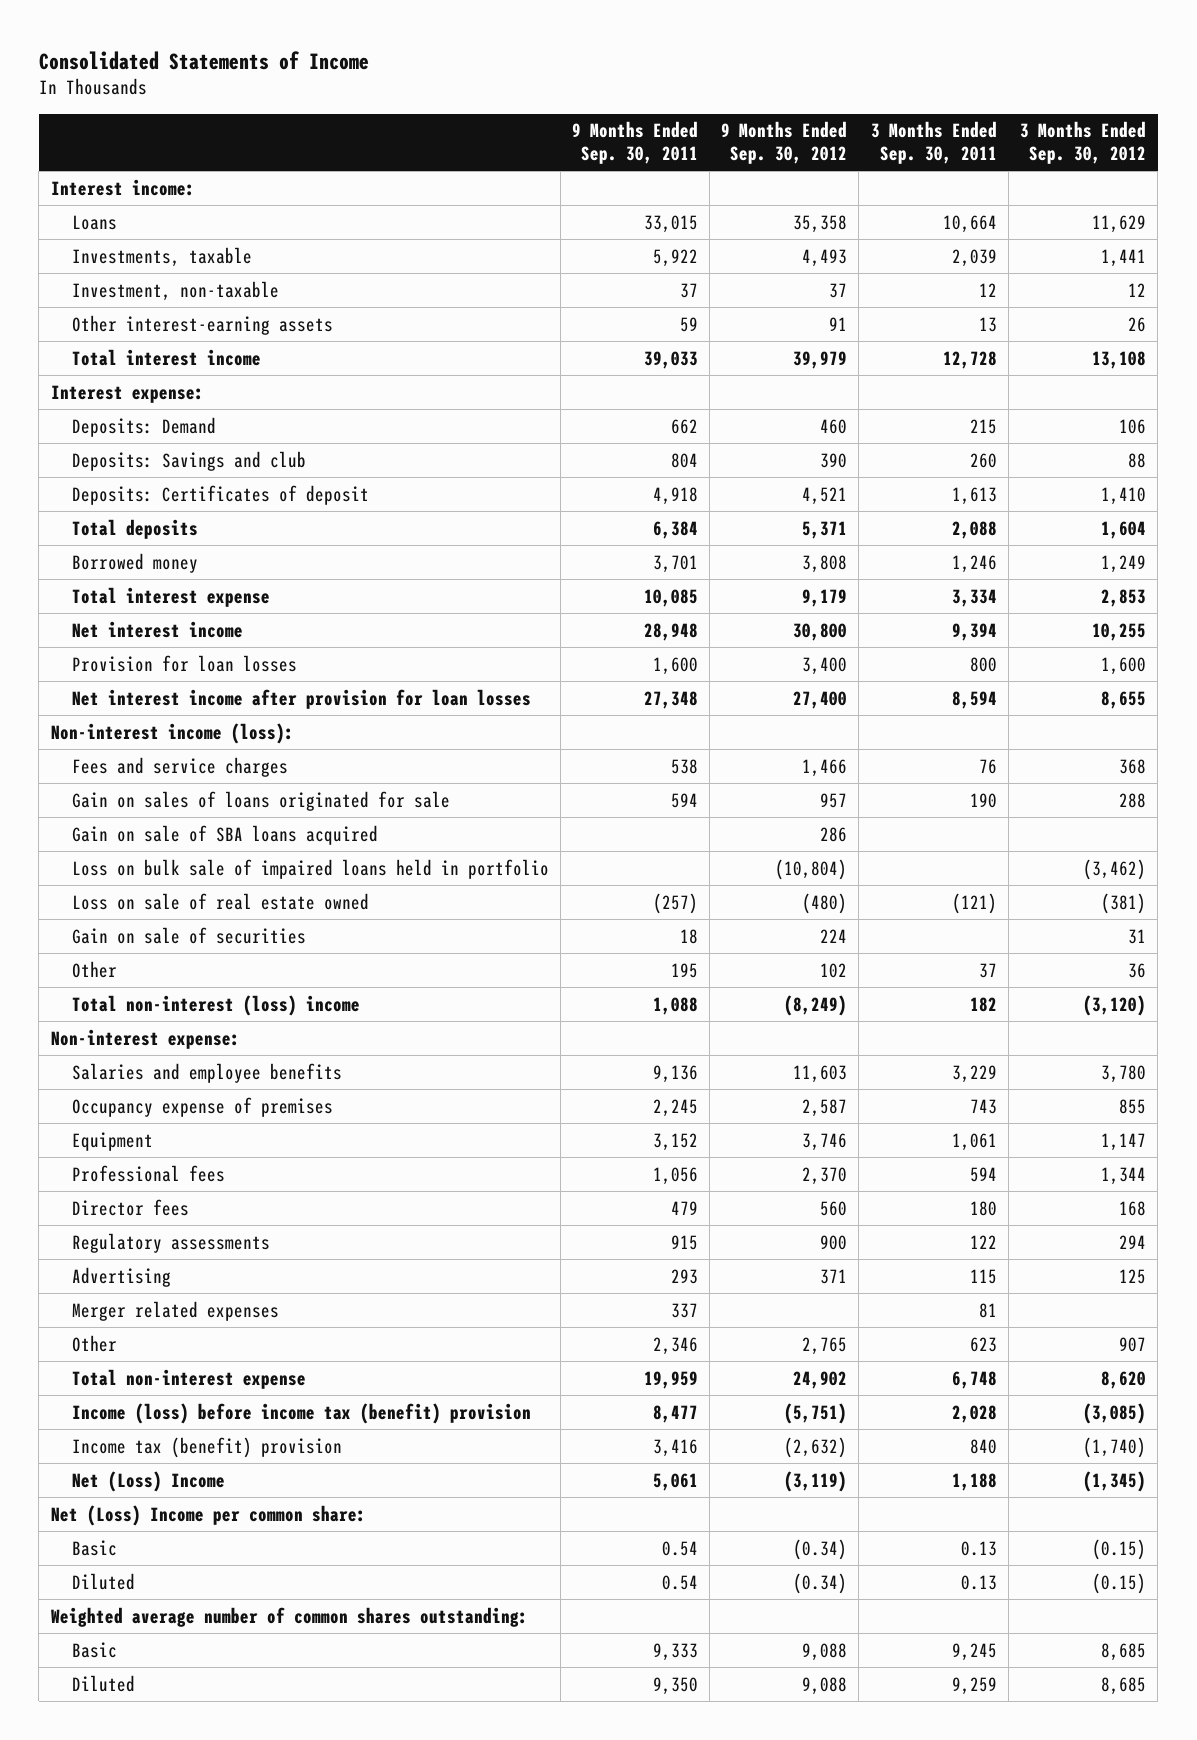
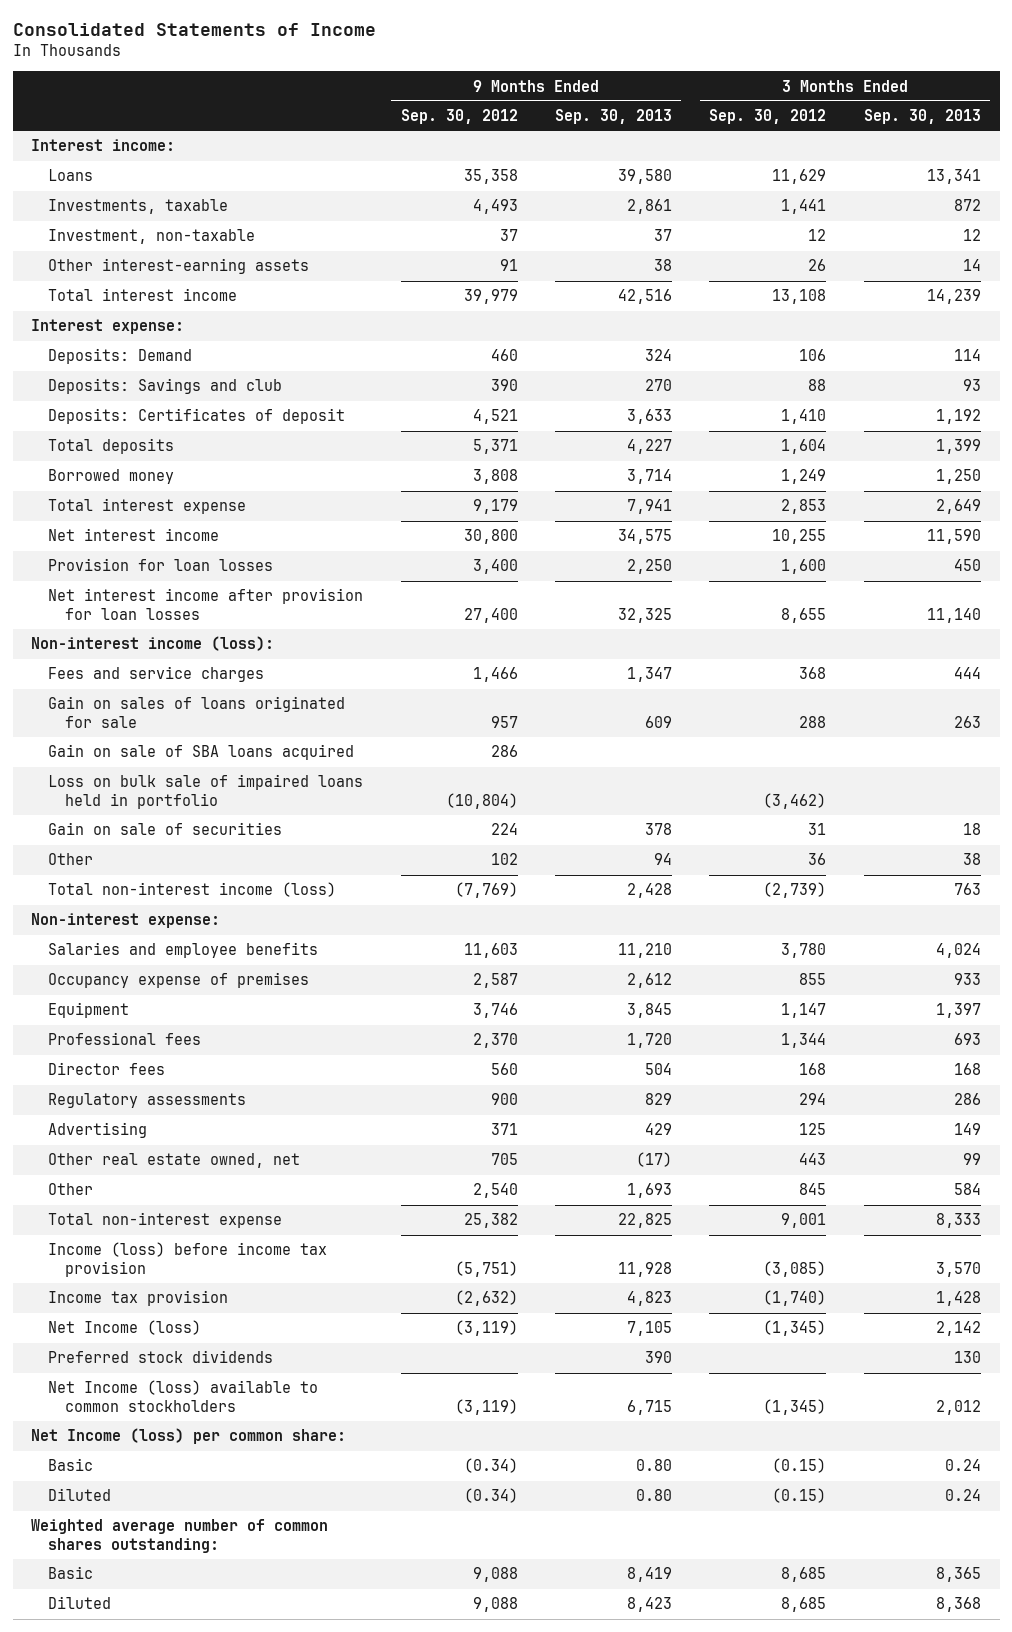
- | 9 Months Ended Sep. 30, 2011 | 9 Months Ended Sep. 30, 2012 | 3 Months Ended Sep. 30, 2011 | 3 Months Ended Sep. 30, 2012
+ | 9 Months Ended Sep. 30, 2012 | 9 Months Ended Sep. 30, 2013 | 3 Months Ended Sep. 30, 2012 | 3 Months Ended Sep. 30, 2013
- Loss on sale of real estate owned | (257) | (480) | (121) | (381)
- Total non-interest (loss) income | 1,088 | (8,249) | 182 | (3,120)
+ Total non-interest income (loss) | (7,769) | 2,428 | (2,739) | 763
- Merger related expenses | 337 | | 81 |
- Other | 2,346 | 2,765 | 623 | 907
- Total non-interest expense | 19,959 | 24,902 | 6,748 | 8,620
- Income (loss) before income tax (benefit) provision | 8,477 | (5,751) | 2,028 | (3,085)
- Income tax (benefit) provision | 3,416 | (2,632) | 840 | (1,740)
- Net (Loss) Income | 5,061 | (3,119) | 1,188 | (1,345)
- Net (Loss) Income per common share:
+ Other real estate owned, net | 705 | (17) | 443 | 99
+ Other | 2,540 | 1,693 | 845 | 584
+ Total non-interest expense | 25,382 | 22,825 | 9,001 | 8,333
+ Income (loss) before income tax provision | (5,751) | 11,928 | (3,085) | 3,570
+ Income tax provision | (2,632) | 4,823 | (1,740) | 1,428
+ Net Income (loss) | (3,119) | 7,105 | (1,345) | 2,142
+ Preferred stock dividends | | 390 | | 130
+ Net Income (loss) available to common stockholders | (3,119) | 6,715 | (1,345) | 2,012
+ Net Income (loss) per common share:

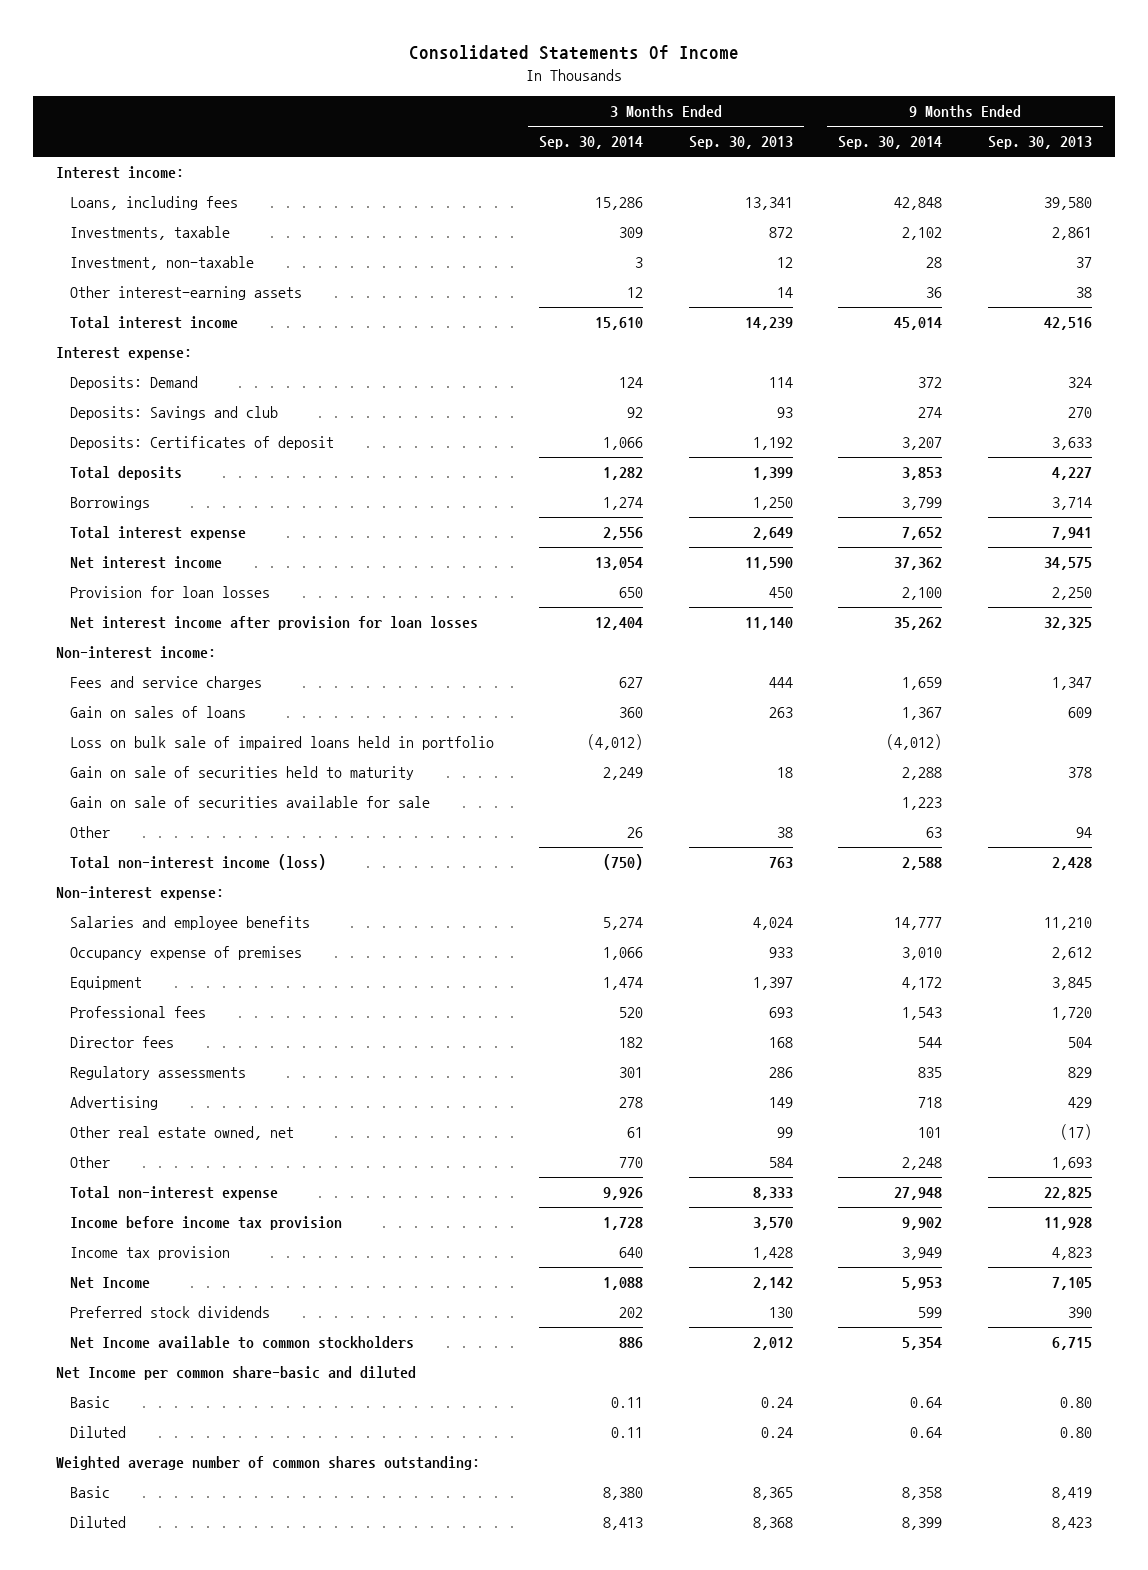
- Consolidated Statements of Income
+ Consolidated Statements Of Income
- | 9 Months Ended Sep. 30, 2012 | 9 Months Ended Sep. 30, 2013 | 3 Months Ended Sep. 30, 2012 | 3 Months Ended Sep. 30, 2013
+ | 3 Months Ended Sep. 30, 2014 | 3 Months Ended Sep. 30, 2013 | 9 Months Ended Sep. 30, 2014 | 9 Months Ended Sep. 30, 2013
- Loans | 35,358 | 39,580 | 11,629 | 13,341
+ Loans, including fees | 15,286 | 13,341 | 42,848 | 39,580
- Borrowed money | 3,808 | 3,714 | 1,249 | 1,250
+ Borrowings | 1,274 | 1,250 | 3,799 | 3,714
- Non-interest income (loss):
+ Non-interest income:
- Gain on sales of loans originated for sale | 957 | 609 | 288 | 263
- Gain on sale of SBA loans acquired | 286 | | |
+ Gain on sales of loans | 360 | 263 | 1,367 | 609
- Gain on sale of securities | 224 | 378 | 31 | 18
+ Gain on sale of securities held to maturity | 2,249 | 18 | 2,288 | 378
+ Gain on sale of securities available for sale | | | 1,223 |
- Income (loss) before income tax provision | (5,751) | 11,928 | (3,085) | 3,570
+ Income before income tax provision | 1,728 | 3,570 | 9,902 | 11,928
- Net Income (loss) | (3,119) | 7,105 | (1,345) | 2,142
+ Net Income | 1,088 | 2,142 | 5,953 | 7,105
- Net Income (loss) available to common stockholders | (3,119) | 6,715 | (1,345) | 2,012
- Net Income (loss) per common share:
+ Net Income available to common stockholders | 886 | 2,012 | 5,354 | 6,715
+ Net Income per common share-basic and diluted

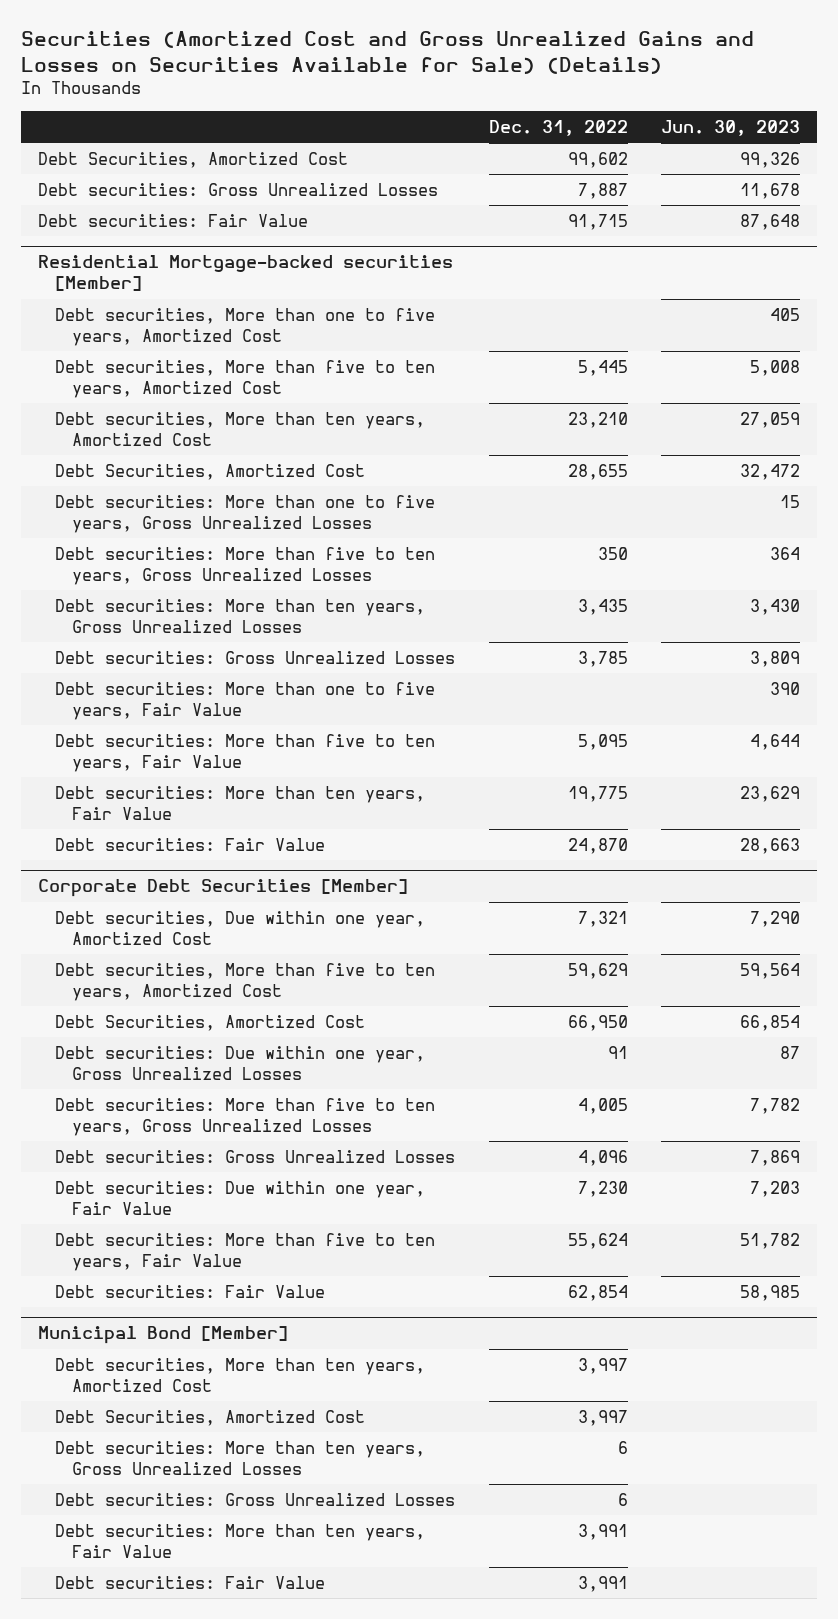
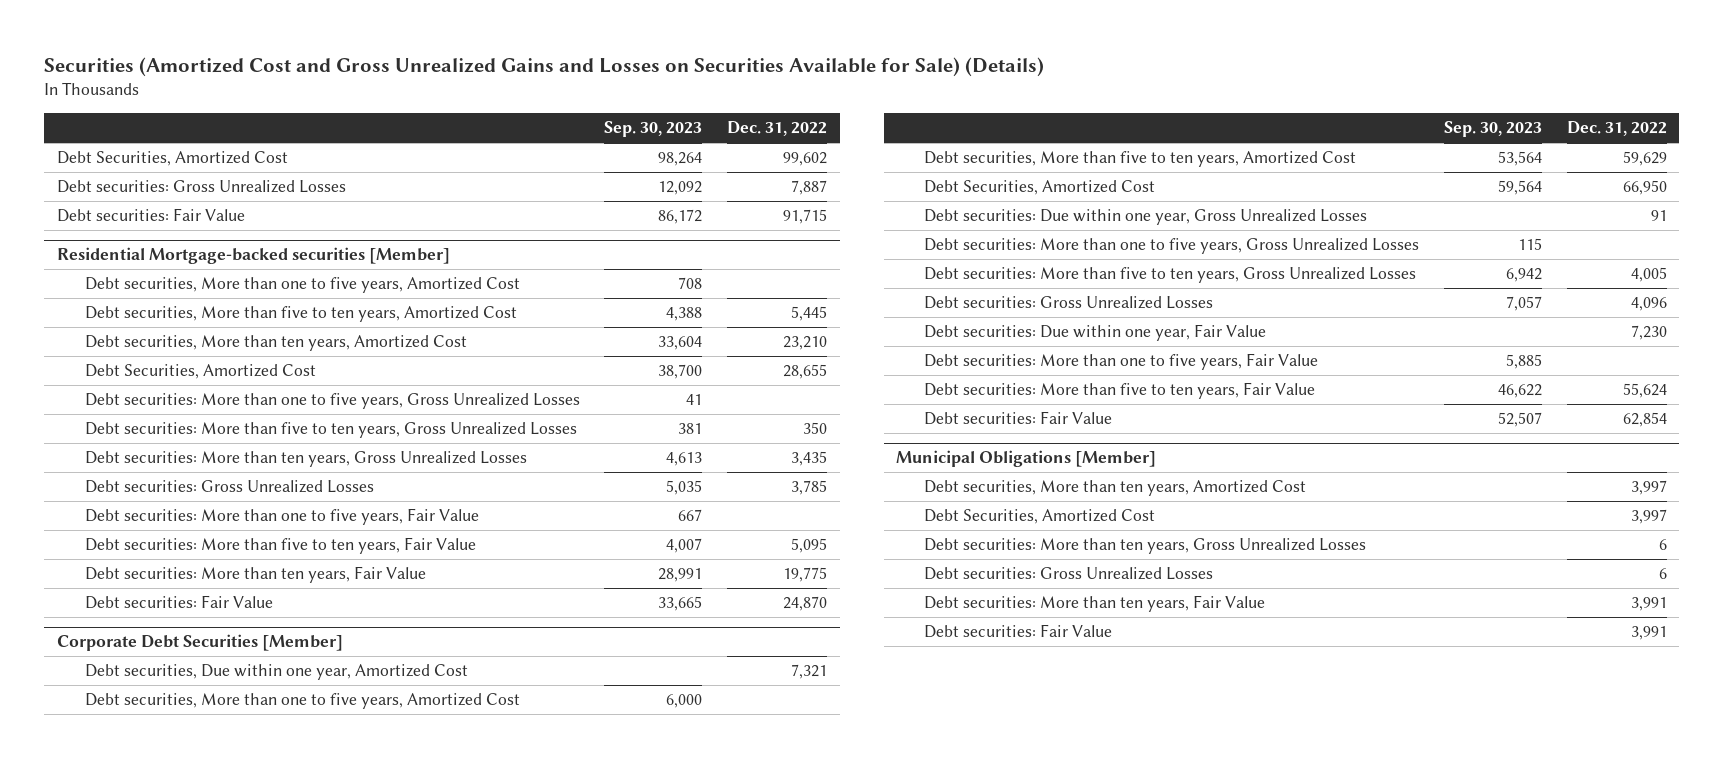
- | Dec. 31, 2022 | Jun. 30, 2023
+ | Sep. 30, 2023 | Dec. 31, 2022
@ Corporate Debt Securities [Member]
+ Debt securities, More than one to five years, Amortized Cost | 6,000 |
+ Debt securities: More than one to five years, Gross Unrealized Losses | 115 |
+ Debt securities: More than one to five years, Fair Value | 5,885 |
- Municipal Bond [Member]
+ Municipal Obligations [Member]

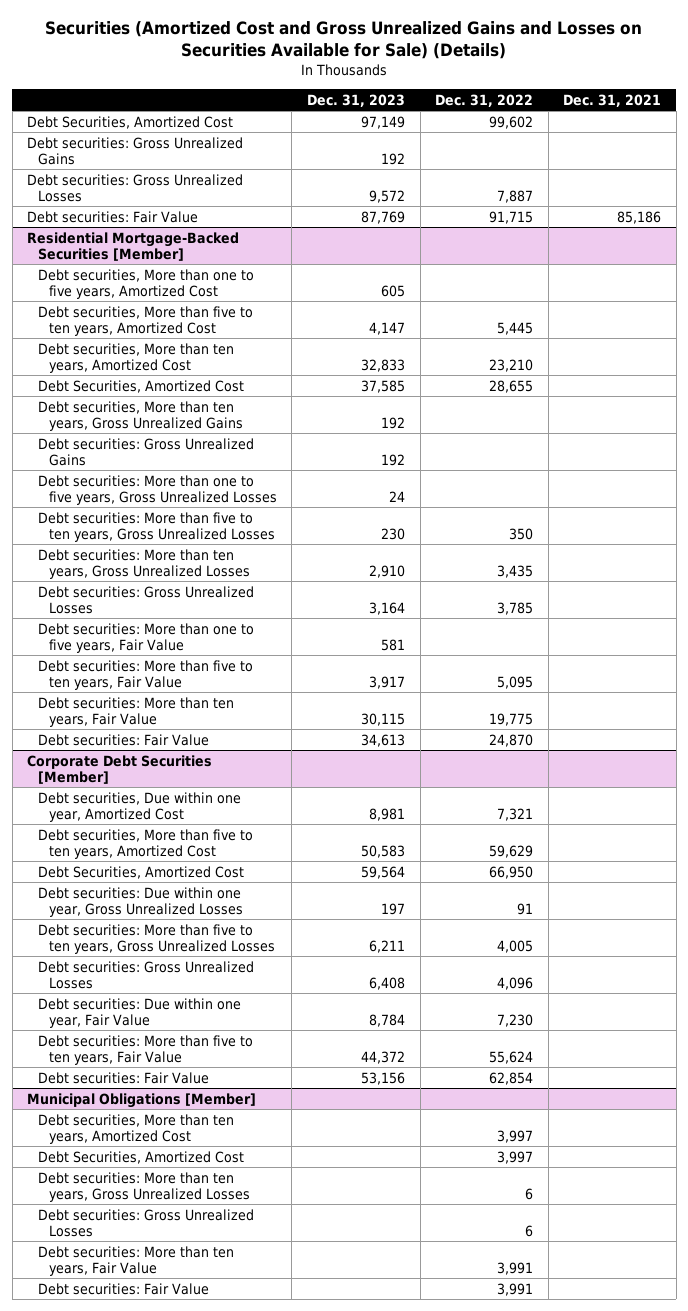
- | Sep. 30, 2023 | Dec. 31, 2022
+ | Dec. 31, 2023 | Dec. 31, 2022 | Dec. 31, 2021
+ Debt securities: Gross Unrealized Gains | 192 | |
- Residential Mortgage-backed securities [Member]
+ Residential Mortgage-Backed Securities [Member]
+ Debt securities, More than ten years, Gross Unrealized Gains | 192 | |
+ Debt securities: Gross Unrealized Gains | 192 | |
@ Corporate Debt Securities [Member]
- Debt securities, More than one to five years, Amortized Cost | 6,000 |
- Debt securities: More than one to five years, Gross Unrealized Losses | 115 |
- Debt securities: More than one to five years, Fair Value | 5,885 |

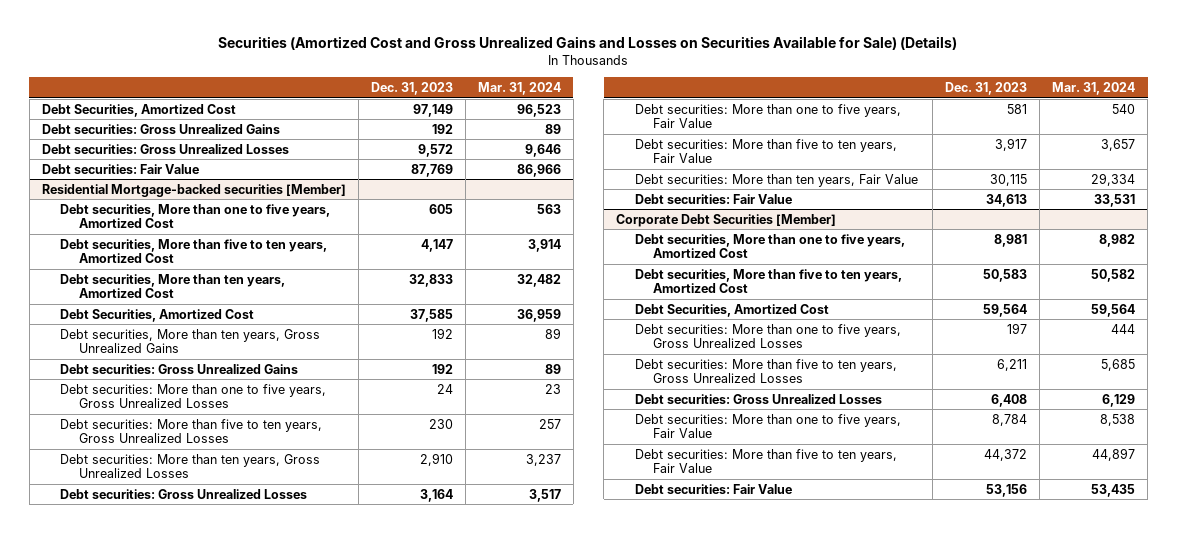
- | Dec. 31, 2023 | Dec. 31, 2022 | Dec. 31, 2021
+ | Dec. 31, 2023 | Mar. 31, 2024
- Residential Mortgage-Backed Securities [Member]
+ Residential Mortgage-backed securities [Member]
@ Corporate Debt Securities [Member]
- Debt securities, Due within one year, Amortized Cost | 8,981 | 7,321 |
+ Debt securities, More than one to five years, Amortized Cost | 8,981 | 8,982
- Debt securities: Due within one year, Gross Unrealized Losses | 197 | 91 |
+ Debt securities: More than one to five years, Gross Unrealized Losses | 197 | 444
- Debt securities: Due within one year, Fair Value | 8,784 | 7,230 |
+ Debt securities: More than one to five years, Fair Value | 8,784 | 8,538
- Municipal Obligations [Member]
- Debt securities, More than ten years, Amortized Cost | | 3,997 |
- Debt Securities, Amortized Cost | | 3,997 |
- Debt securities: More than ten years, Gross Unrealized Losses | | 6 |
- Debt securities: Gross Unrealized Losses | | 6 |
- Debt securities: More than ten years, Fair Value | | 3,991 |
- Debt securities: Fair Value | | 3,991 |

